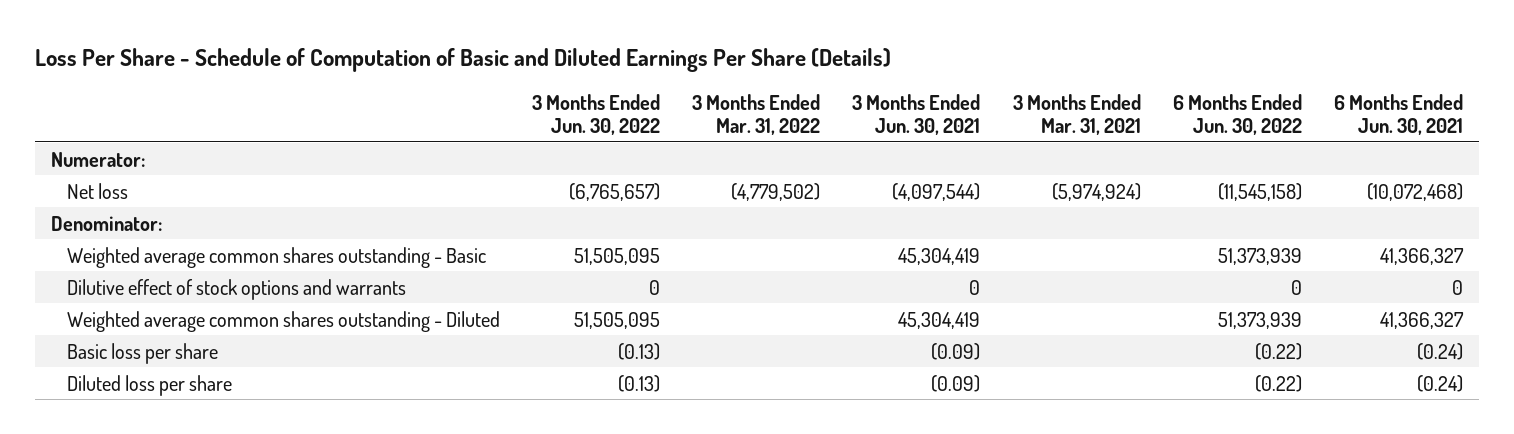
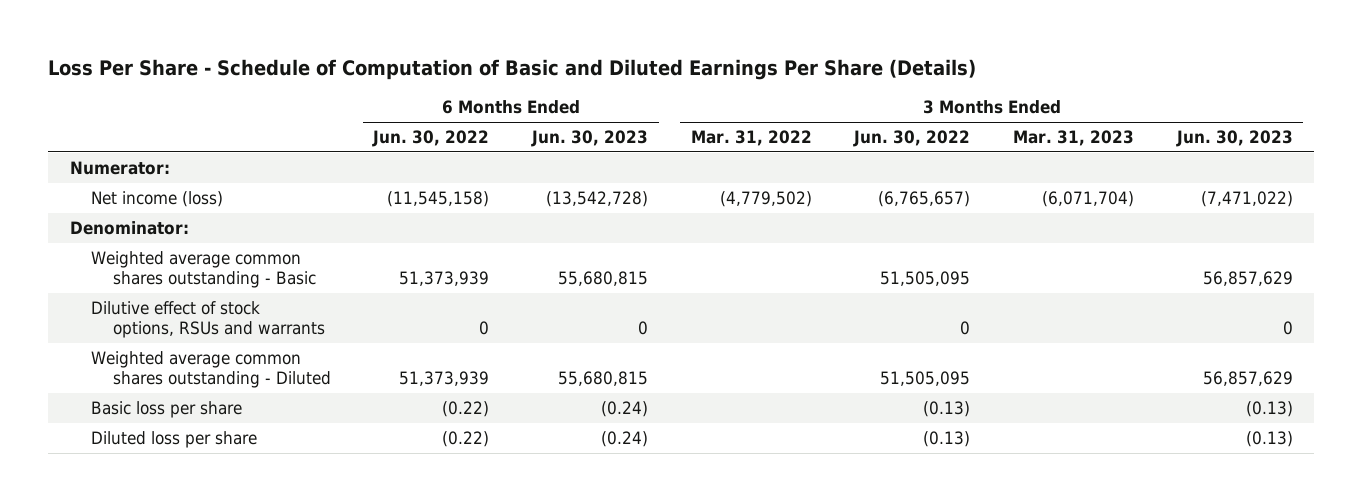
- | 3 Months Ended Jun. 30, 2022 | 3 Months Ended Mar. 31, 2022 | 3 Months Ended Jun. 30, 2021 | 3 Months Ended Mar. 31, 2021 | 6 Months Ended Jun. 30, 2022 | 6 Months Ended Jun. 30, 2021
+ | 6 Months Ended Jun. 30, 2022 | 6 Months Ended Jun. 30, 2023 | 3 Months Ended Mar. 31, 2022 | 3 Months Ended Jun. 30, 2022 | 3 Months Ended Mar. 31, 2023 | 3 Months Ended Jun. 30, 2023
- Net loss | (6,765,657) | (4,779,502) | (4,097,544) | (5,974,924) | (11,545,158) | (10,072,468)
+ Net income (loss) | (11,545,158) | (13,542,728) | (4,779,502) | (6,765,657) | (6,071,704) | (7,471,022)
- Dilutive effect of stock options and warrants | 0 | | 0 | | 0 | 0
+ Dilutive effect of stock options, RSUs and warrants | 0 | 0 | | 0 | | 0

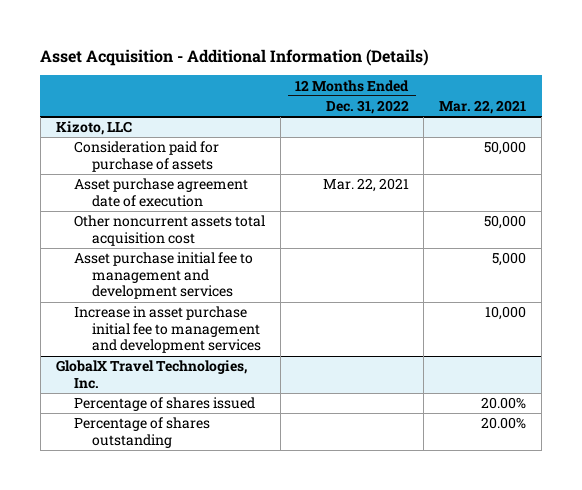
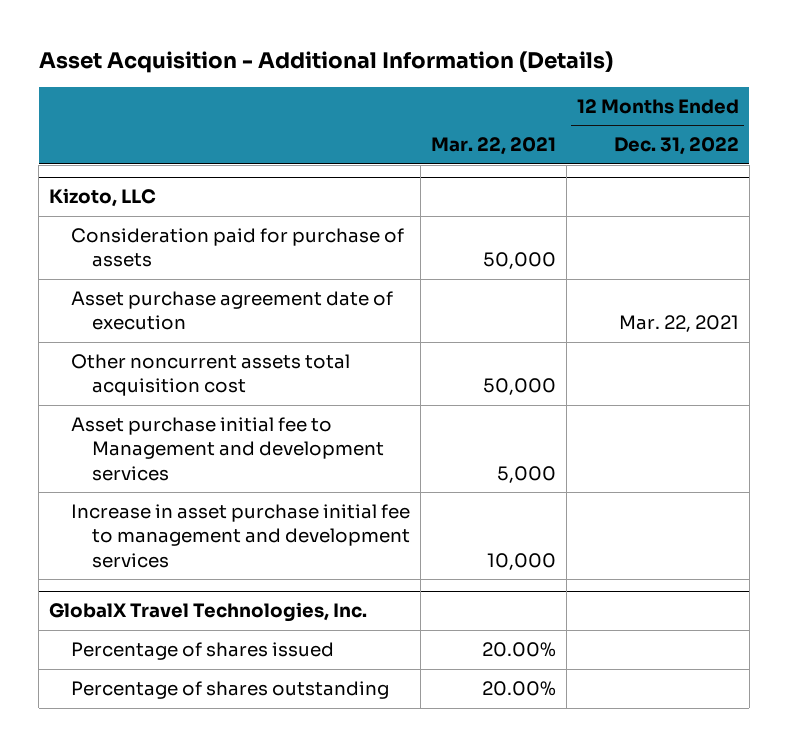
- | 12 Months Ended Dec. 31, 2022 | Mar. 22, 2021
+ | Mar. 22, 2021 | 12 Months Ended Dec. 31, 2022
@ Kizoto, LLC
- Asset purchase initial fee to management and development services | | 5,000
+ Asset purchase initial fee to Management and development services | 5,000 |

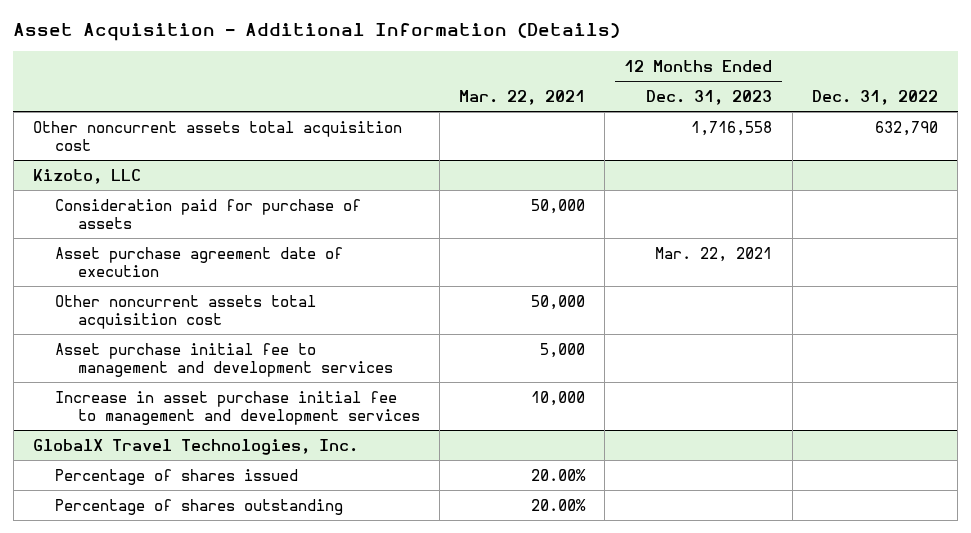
- | Mar. 22, 2021 | 12 Months Ended Dec. 31, 2022
+ | Mar. 22, 2021 | 12 Months Ended Dec. 31, 2023 | Dec. 31, 2022
+ Other noncurrent assets total acquisition cost | | 1,716,558 | 632,790
@ Kizoto, LLC
- Asset purchase initial fee to Management and development services | 5,000 |
+ Asset purchase initial fee to management and development services | 5,000 | |

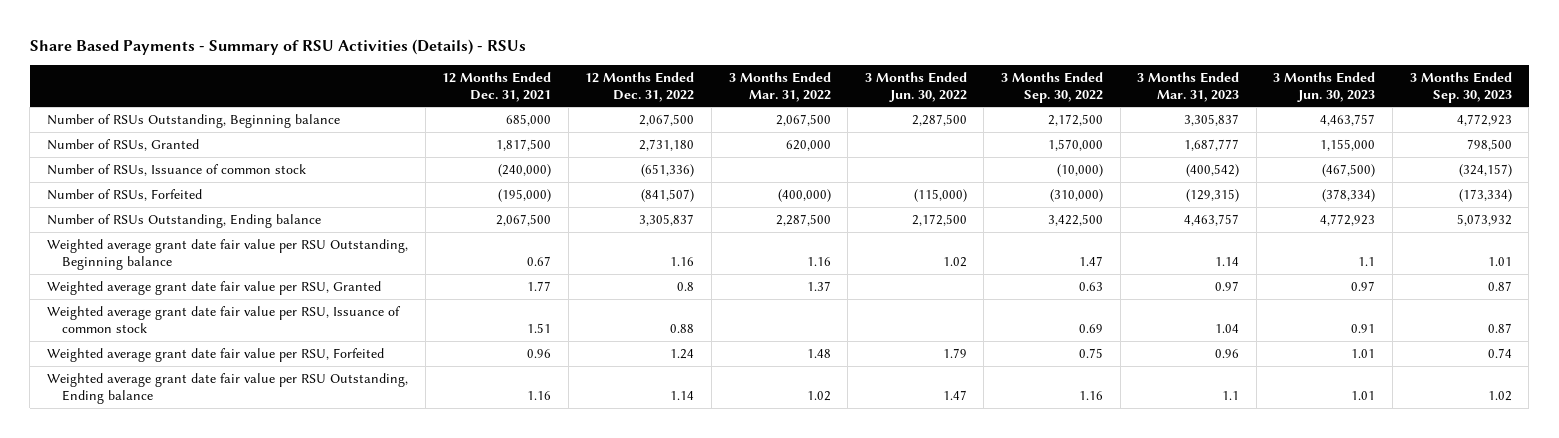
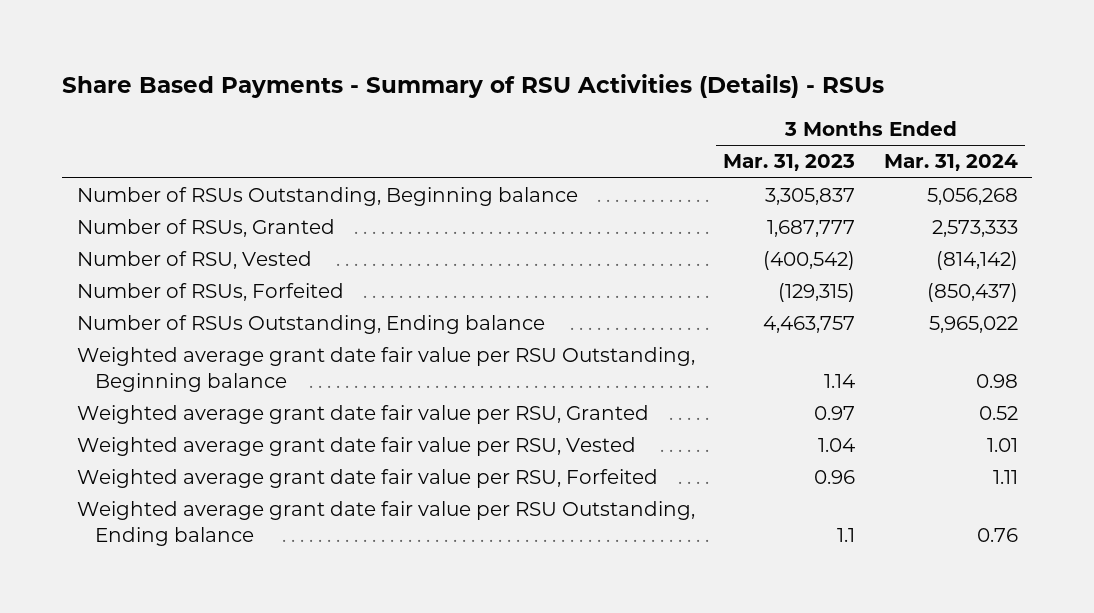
- | 12 Months Ended Dec. 31, 2021 | 12 Months Ended Dec. 31, 2022 | 3 Months Ended Mar. 31, 2022 | 3 Months Ended Jun. 30, 2022 | 3 Months Ended Sep. 30, 2022 | 3 Months Ended Mar. 31, 2023 | 3 Months Ended Jun. 30, 2023 | 3 Months Ended Sep. 30, 2023
+ | 3 Months Ended Mar. 31, 2023 | 3 Months Ended Mar. 31, 2024
- Number of RSUs, Issuance of common stock | (240,000) | (651,336) | | | (10,000) | (400,542) | (467,500) | (324,157)
+ Number of RSU, Vested | (400,542) | (814,142)
- Weighted average grant date fair value per RSU, Issuance of common stock | 1.51 | 0.88 | | | 0.69 | 1.04 | 0.91 | 0.87
+ Weighted average grant date fair value per RSU, Vested | 1.04 | 1.01

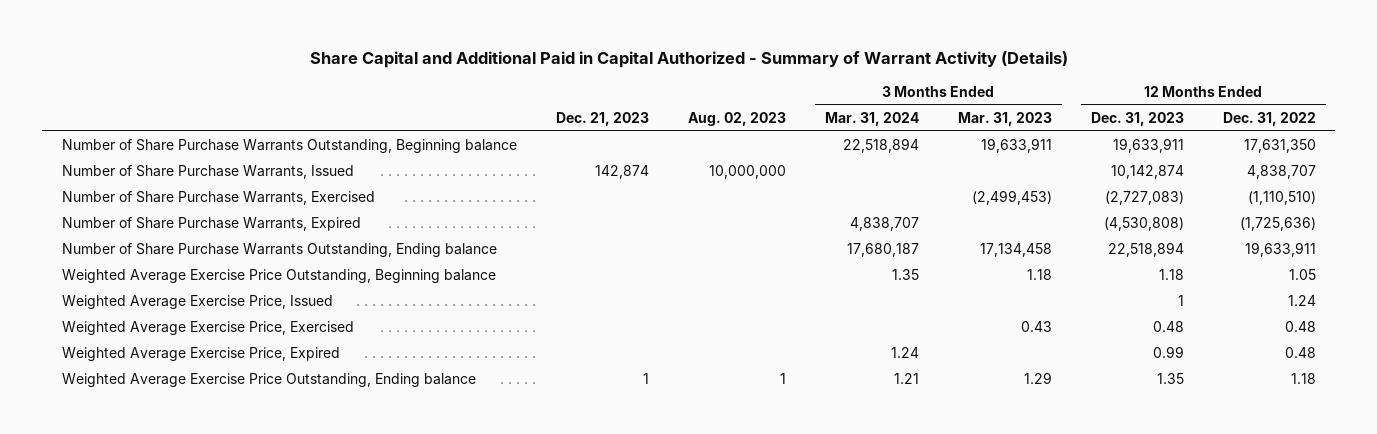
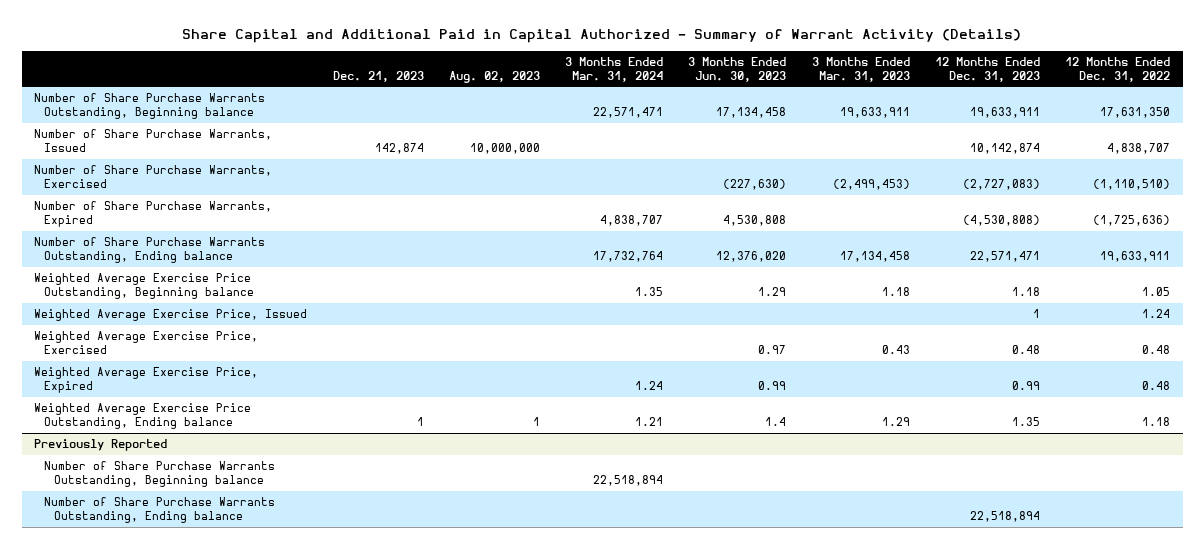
- | Dec. 21, 2023 | Aug. 02, 2023 | 3 Months Ended Mar. 31, 2024 | 3 Months Ended Mar. 31, 2023 | 12 Months Ended Dec. 31, 2023 | 12 Months Ended Dec. 31, 2022
+ | Dec. 21, 2023 | Aug. 02, 2023 | 3 Months Ended Mar. 31, 2024 | 3 Months Ended Jun. 30, 2023 | 3 Months Ended Mar. 31, 2023 | 12 Months Ended Dec. 31, 2023 | 12 Months Ended Dec. 31, 2022
- Number of Share Purchase Warrants Outstanding, Beginning balance | | | 22,518,894 | 19,633,911 | 19,633,911 | 17,631,350
+ Number of Share Purchase Warrants Outstanding, Beginning balance | | | 22,571,471 | 17,134,458 | 19,633,911 | 19,633,911 | 17,631,350
- Number of Share Purchase Warrants Outstanding, Ending balance | | | 17,680,187 | 17,134,458 | 22,518,894 | 19,633,911
+ Number of Share Purchase Warrants Outstanding, Ending balance | | | 17,732,764 | 12,376,020 | 17,134,458 | 22,571,471 | 19,633,911
+ Previously Reported
+ Number of Share Purchase Warrants Outstanding, Beginning balance | | | 22,518,894 | | | |
+ Number of Share Purchase Warrants Outstanding, Ending balance | | | | | | 22,518,894 |

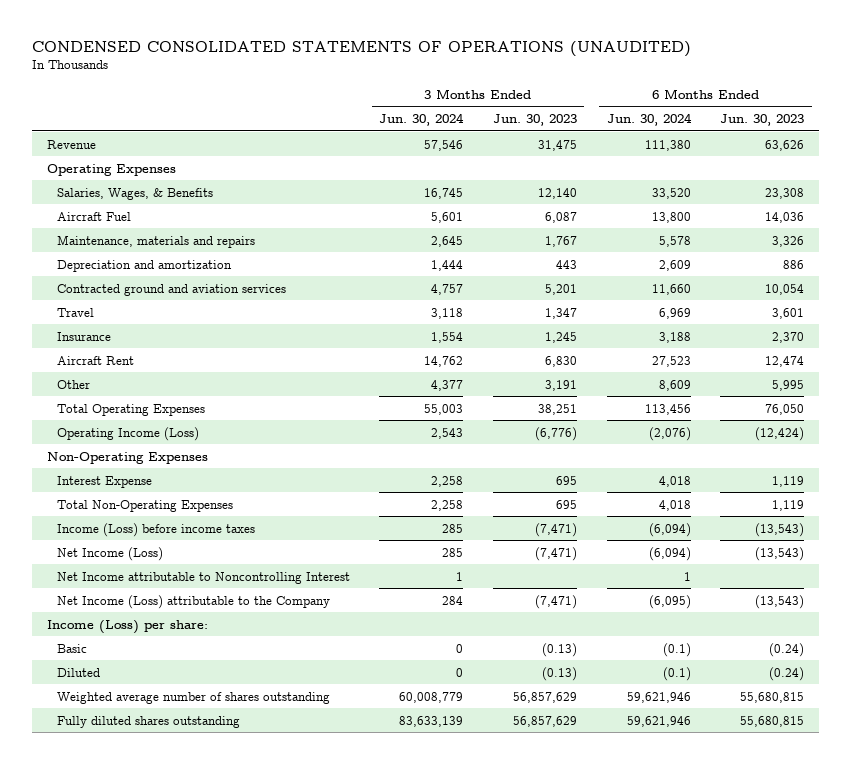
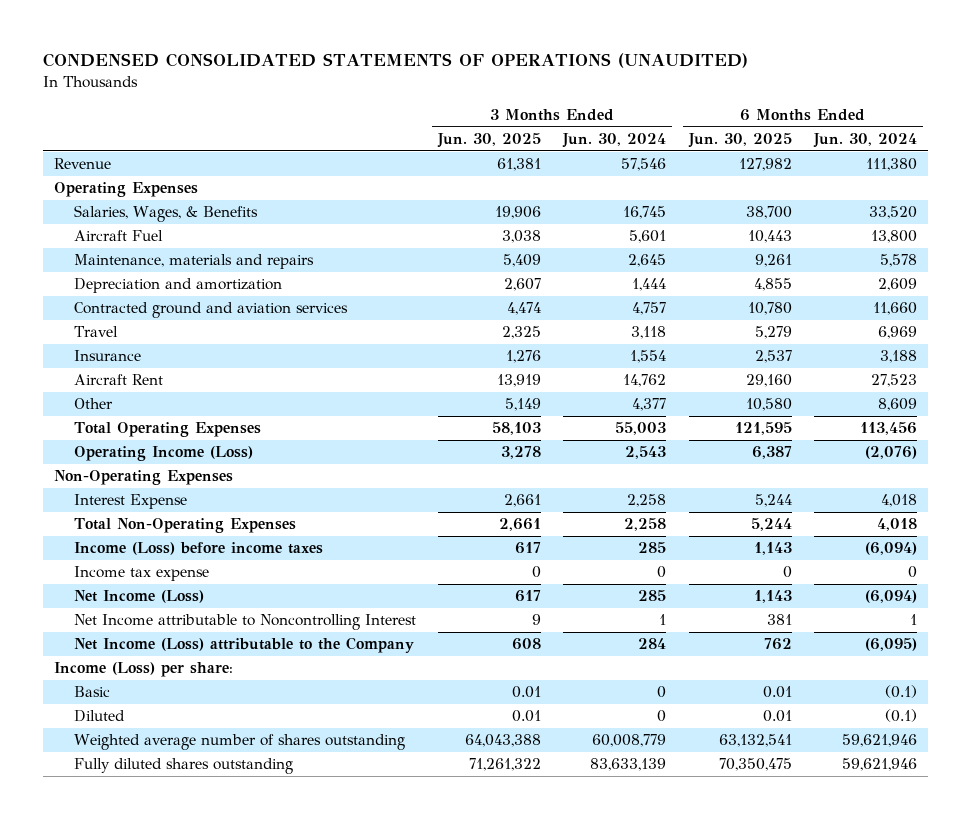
- | 3 Months Ended Jun. 30, 2024 | 3 Months Ended Jun. 30, 2023 | 6 Months Ended Jun. 30, 2024 | 6 Months Ended Jun. 30, 2023
+ | 3 Months Ended Jun. 30, 2025 | 3 Months Ended Jun. 30, 2024 | 6 Months Ended Jun. 30, 2025 | 6 Months Ended Jun. 30, 2024
+ Income tax expense | 0 | 0 | 0 | 0

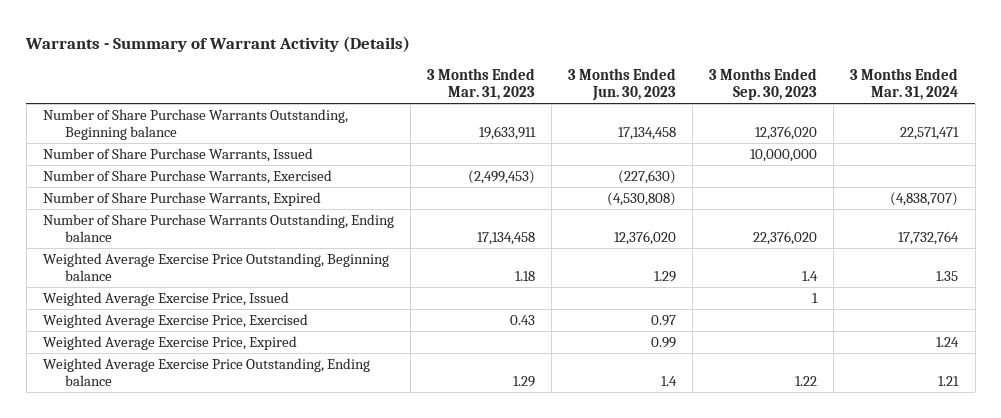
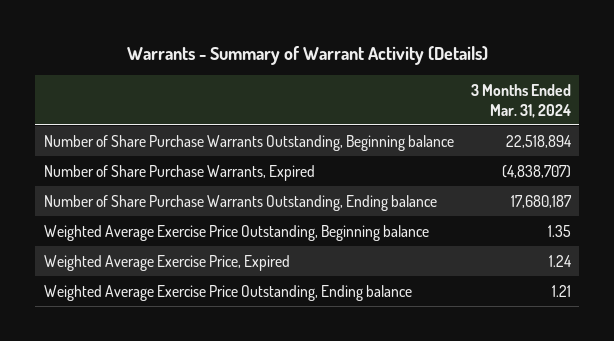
- | 3 Months Ended Mar. 31, 2023 | 3 Months Ended Jun. 30, 2023 | 3 Months Ended Sep. 30, 2023 | 3 Months Ended Mar. 31, 2024
+ | 3 Months Ended Mar. 31, 2024
- Number of Share Purchase Warrants Outstanding, Beginning balance | 19,633,911 | 17,134,458 | 12,376,020 | 22,571,471
- Number of Share Purchase Warrants, Issued | | | 10,000,000 |
- Number of Share Purchase Warrants, Exercised | (2,499,453) | (227,630) | |
+ Number of Share Purchase Warrants Outstanding, Beginning balance | 22,518,894
- Number of Share Purchase Warrants Outstanding, Ending balance | 17,134,458 | 12,376,020 | 22,376,020 | 17,732,764
+ Number of Share Purchase Warrants Outstanding, Ending balance | 17,680,187
- Weighted Average Exercise Price, Issued | | | 1 |
- Weighted Average Exercise Price, Exercised | 0.43 | 0.97 | |

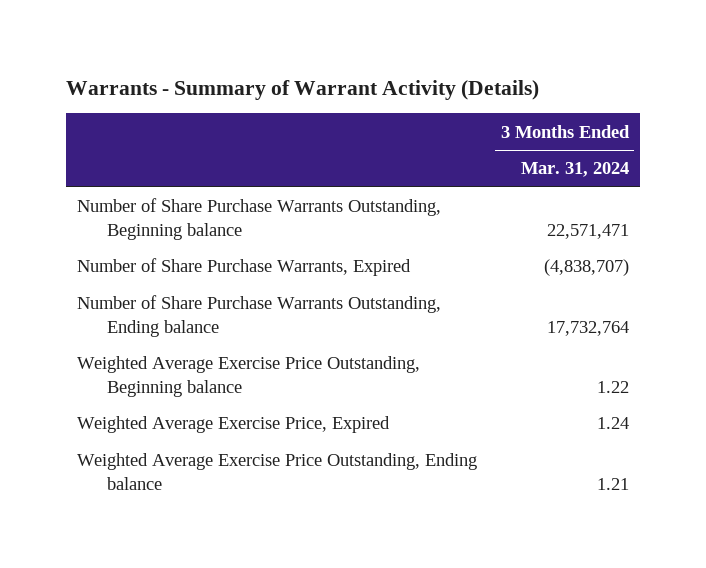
- Number of Share Purchase Warrants Outstanding, Beginning balance | 22,518,894
+ Number of Share Purchase Warrants Outstanding, Beginning balance | 22,571,471
- Number of Share Purchase Warrants Outstanding, Ending balance | 17,680,187
- Weighted Average Exercise Price Outstanding, Beginning balance | 1.35
+ Number of Share Purchase Warrants Outstanding, Ending balance | 17,732,764
+ Weighted Average Exercise Price Outstanding, Beginning balance | 1.22

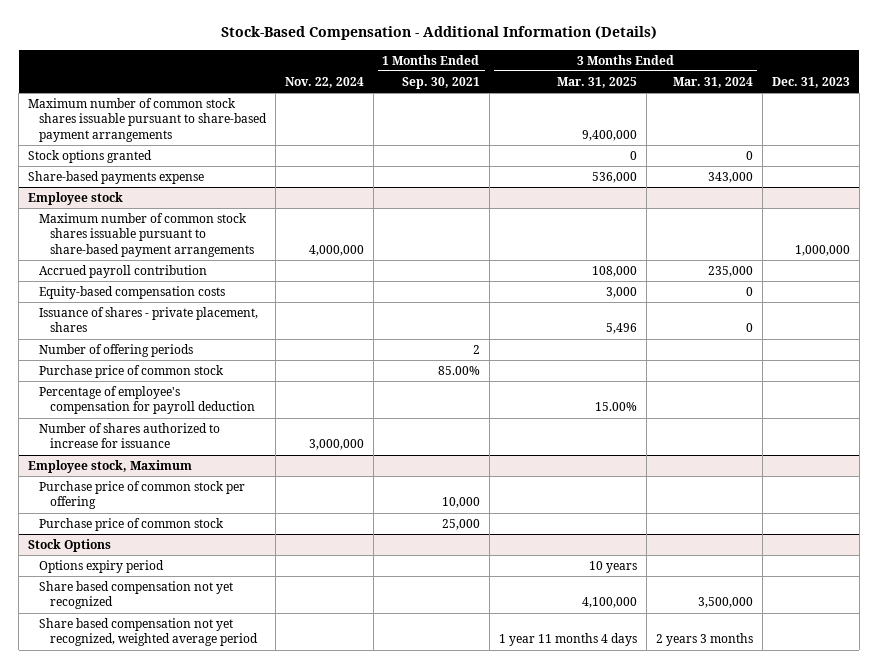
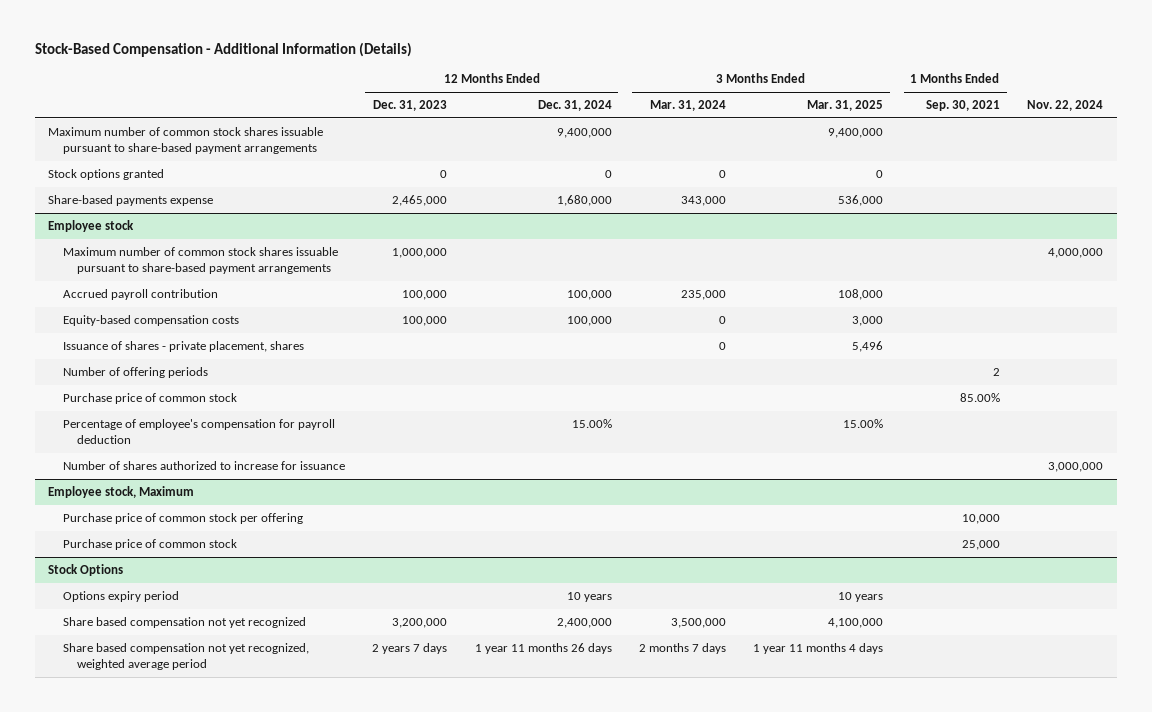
- | Nov. 22, 2024 | 1 Months Ended Sep. 30, 2021 | 3 Months Ended Mar. 31, 2025 | 3 Months Ended Mar. 31, 2024 | Dec. 31, 2023
+ | 12 Months Ended Dec. 31, 2023 | 12 Months Ended Dec. 31, 2024 | 3 Months Ended Mar. 31, 2024 | 3 Months Ended Mar. 31, 2025 | 1 Months Ended Sep. 30, 2021 | Nov. 22, 2024
@ Stock Options
- Share based compensation not yet recognized, weighted average period | | | 1 year 11 months 4 days | 2 years 3 months |
+ Share based compensation not yet recognized, weighted average period | 2 years 7 days | 1 year 11 months 26 days | 2 months 7 days | 1 year 11 months 4 days | |

